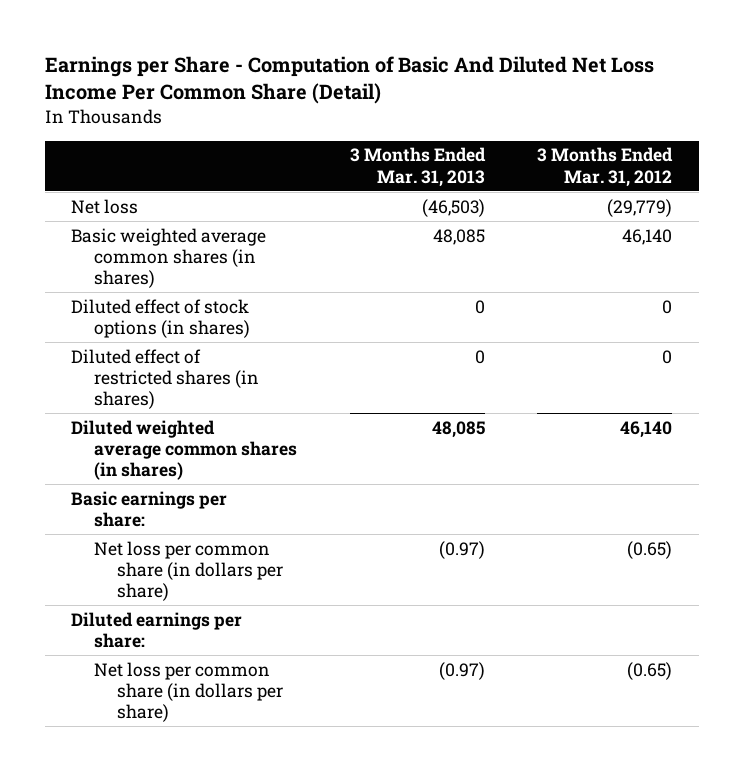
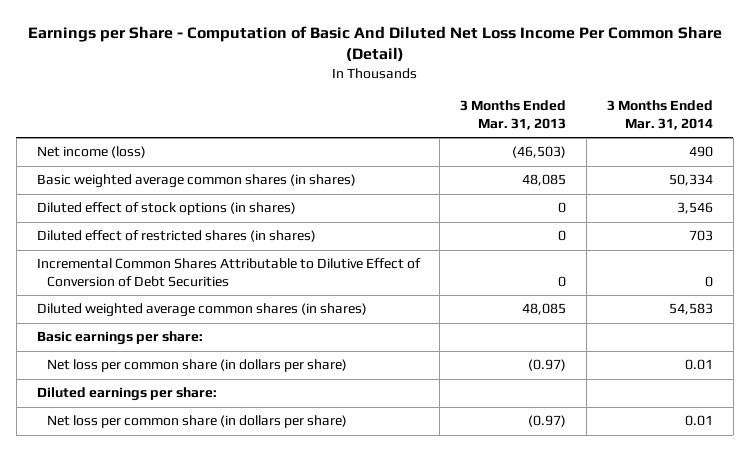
- | 3 Months Ended Mar. 31, 2013 | 3 Months Ended Mar. 31, 2012
+ | 3 Months Ended Mar. 31, 2013 | 3 Months Ended Mar. 31, 2014
- Net loss | (46,503) | (29,779)
+ Net income (loss) | (46,503) | 490
+ Incremental Common Shares Attributable to Dilutive Effect of Conversion of Debt Securities | 0 | 0

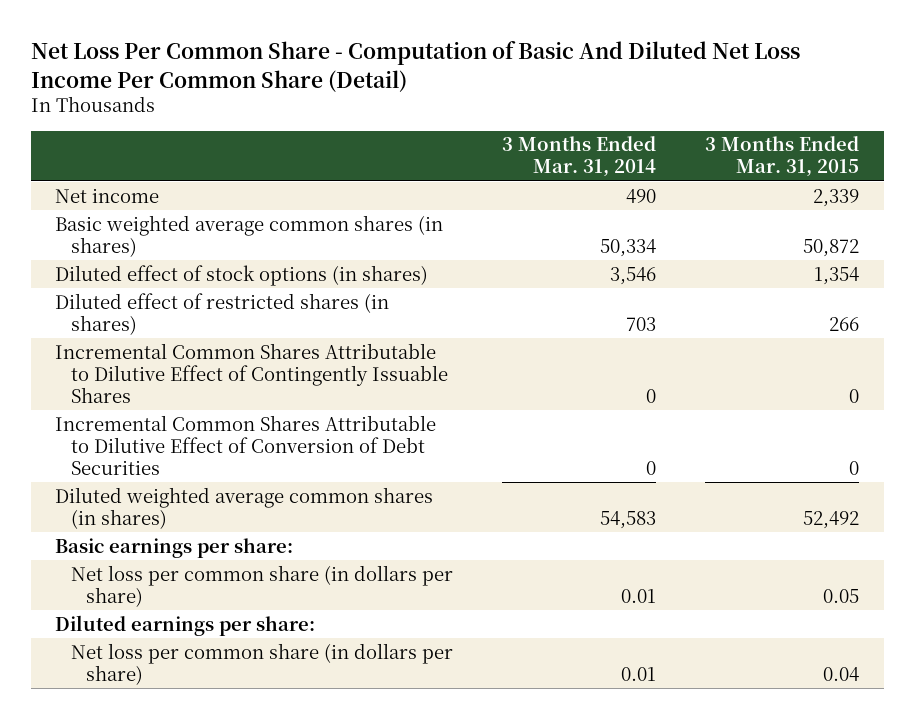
- Earnings per Share - Computation of Basic And Diluted Net Loss Income Per Common Share (Detail)
+ Net Loss Per Common Share - Computation of Basic And Diluted Net Loss Income Per Common Share (Detail)
- | 3 Months Ended Mar. 31, 2013 | 3 Months Ended Mar. 31, 2014
+ | 3 Months Ended Mar. 31, 2014 | 3 Months Ended Mar. 31, 2015
- Net income (loss) | (46,503) | 490
+ Net income | 490 | 2,339
+ Incremental Common Shares Attributable to Dilutive Effect of Contingently Issuable Shares | 0 | 0

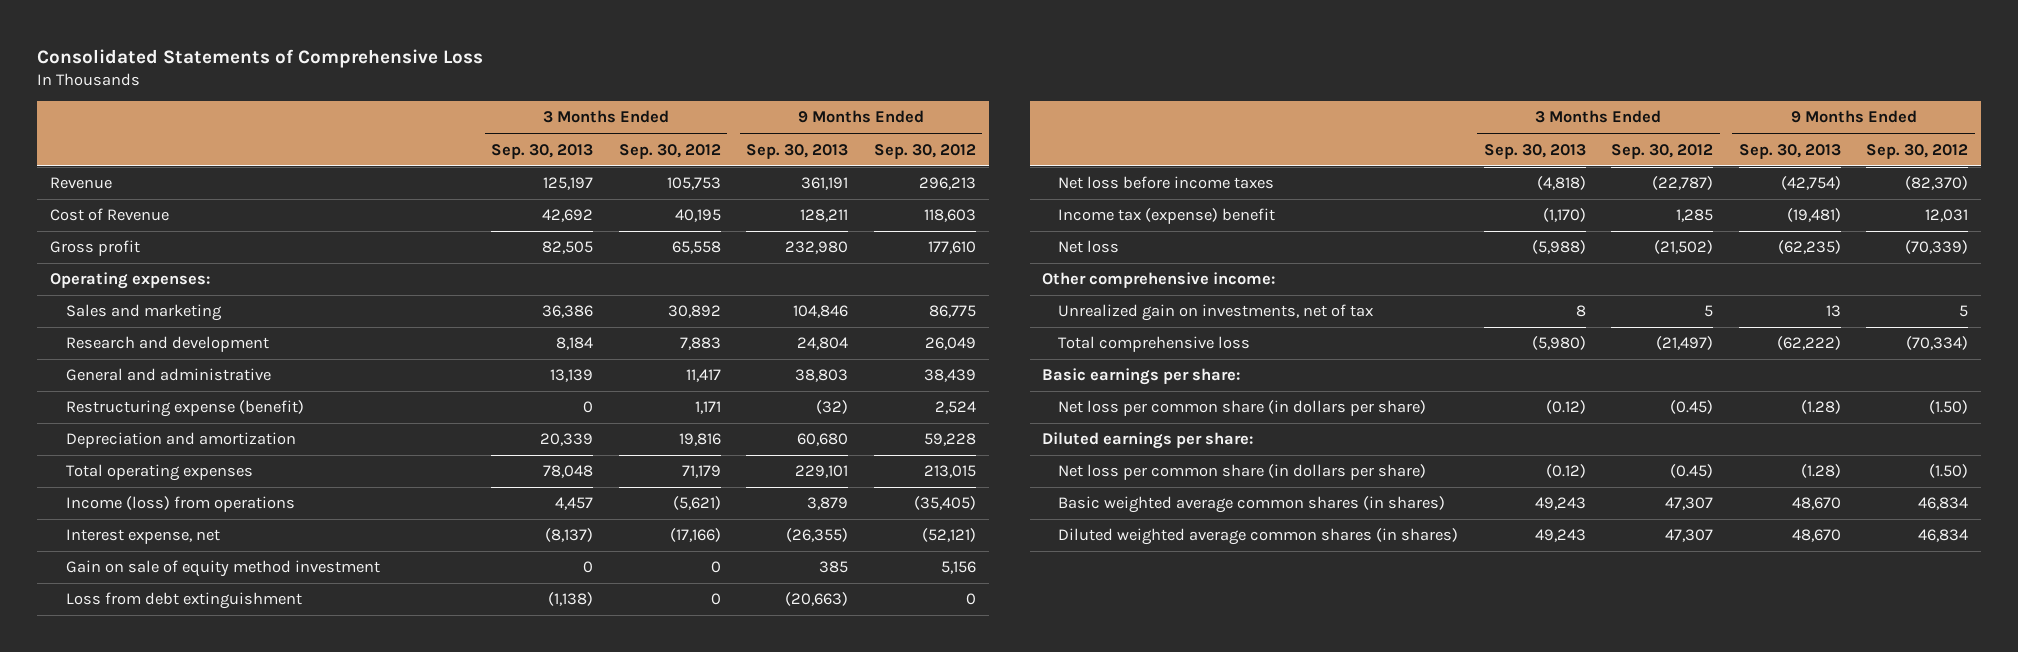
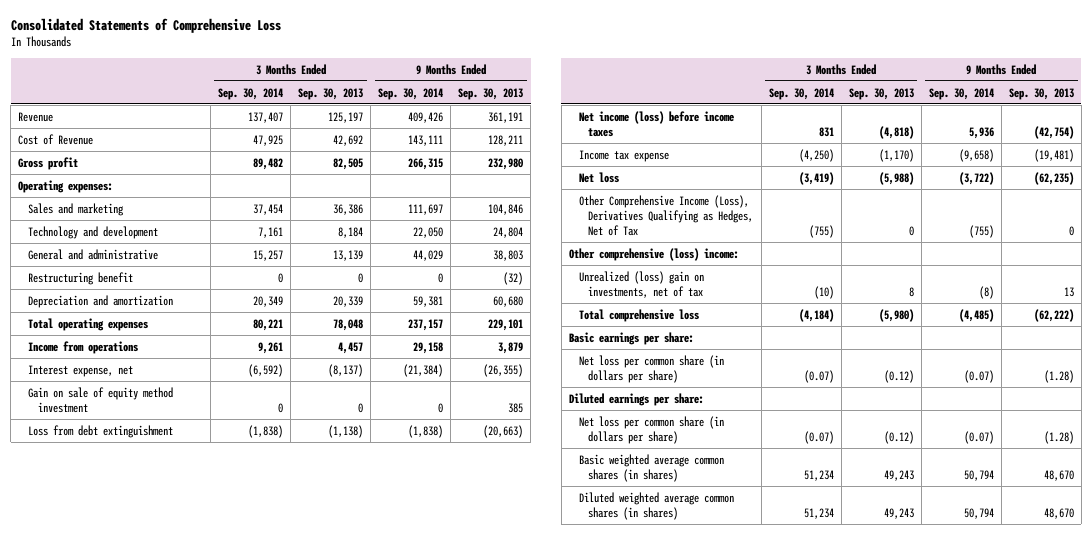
- | 3 Months Ended Sep. 30, 2013 | 3 Months Ended Sep. 30, 2012 | 9 Months Ended Sep. 30, 2013 | 9 Months Ended Sep. 30, 2012
+ | 3 Months Ended Sep. 30, 2014 | 3 Months Ended Sep. 30, 2013 | 9 Months Ended Sep. 30, 2014 | 9 Months Ended Sep. 30, 2013
- Research and development | 8,184 | 7,883 | 24,804 | 26,049
+ Technology and development | 7,161 | 8,184 | 22,050 | 24,804
- Restructuring expense (benefit) | 0 | 1,171 | (32) | 2,524
+ Restructuring benefit | 0 | 0 | 0 | (32)
- Income (loss) from operations | 4,457 | (5,621) | 3,879 | (35,405)
+ Income from operations | 9,261 | 4,457 | 29,158 | 3,879
- Net loss before income taxes | (4,818) | (22,787) | (42,754) | (82,370)
- Income tax (expense) benefit | (1,170) | 1,285 | (19,481) | 12,031
+ Net income (loss) before income taxes | 831 | (4,818) | 5,936 | (42,754)
+ Income tax expense | (4,250) | (1,170) | (9,658) | (19,481)
- Other comprehensive income:
- Unrealized gain on investments, net of tax | 8 | 5 | 13 | 5
+ Other Comprehensive Income (Loss), Derivatives Qualifying as Hedges, Net of Tax | (755) | 0 | (755) | 0
+ Other comprehensive (loss) income:
+ Unrealized (loss) gain on investments, net of tax | (10) | 8 | (8) | 13

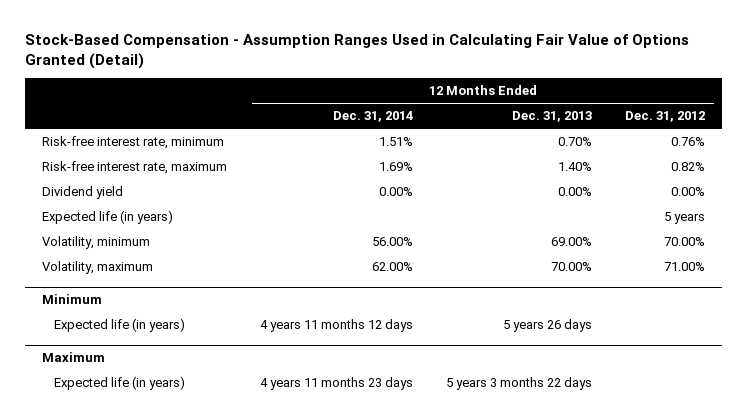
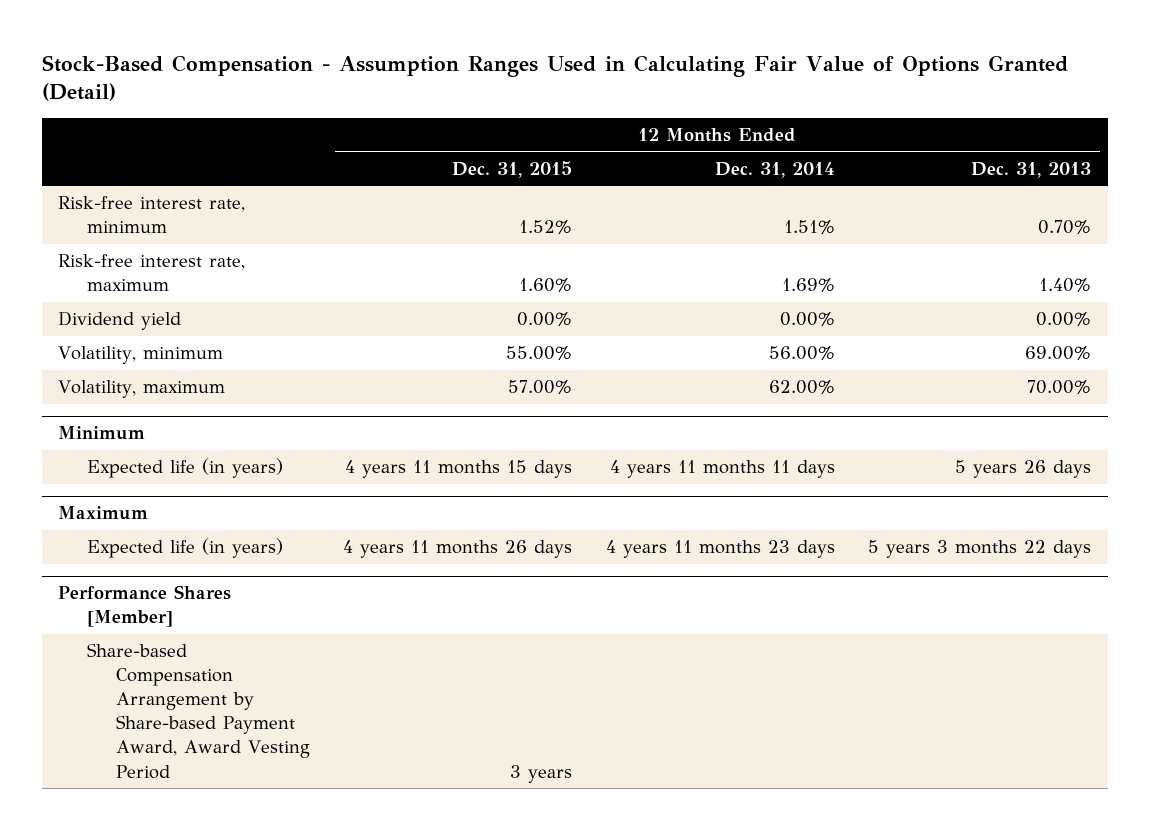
- | 12 Months Ended Dec. 31, 2014 | 12 Months Ended Dec. 31, 2013 | 12 Months Ended Dec. 31, 2012
+ | 12 Months Ended Dec. 31, 2015 | 12 Months Ended Dec. 31, 2014 | 12 Months Ended Dec. 31, 2013
- Expected life (in years) | | | 5 years
@ Minimum
- Expected life (in years) | 4 years 11 months 12 days | 5 years 26 days |
+ Expected life (in years) | 4 years 11 months 15 days | 4 years 11 months 11 days | 5 years 26 days
+ Performance Shares [Member]
+ Share-based Compensation Arrangement by Share-based Payment Award, Award Vesting Period | 3 years | |

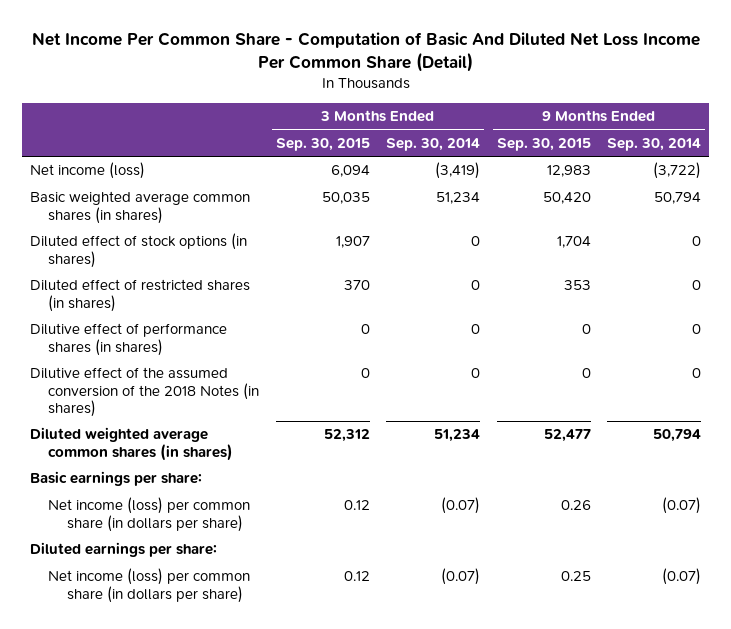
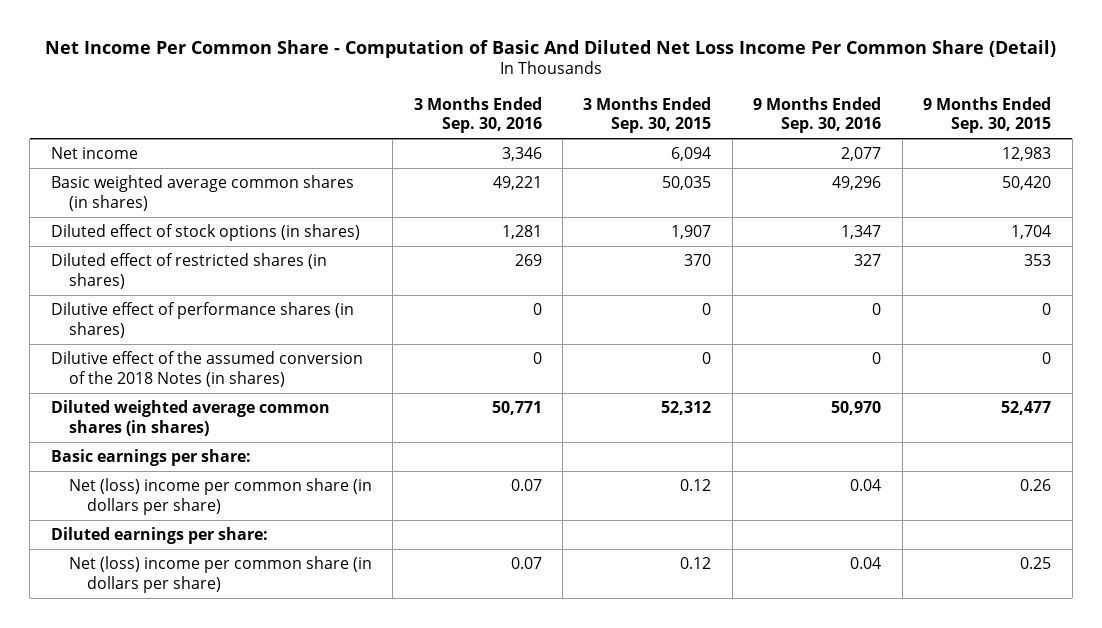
- | 3 Months Ended Sep. 30, 2015 | 3 Months Ended Sep. 30, 2014 | 9 Months Ended Sep. 30, 2015 | 9 Months Ended Sep. 30, 2014
+ | 3 Months Ended Sep. 30, 2016 | 3 Months Ended Sep. 30, 2015 | 9 Months Ended Sep. 30, 2016 | 9 Months Ended Sep. 30, 2015
- Net income (loss) | 6,094 | (3,419) | 12,983 | (3,722)
+ Net income | 3,346 | 6,094 | 2,077 | 12,983
- Net income (loss) per common share (in dollars per share) | 0.12 | (0.07) | 0.26 | (0.07)
+ Net (loss) income per common share (in dollars per share) | 0.07 | 0.12 | 0.04 | 0.26
- Net income (loss) per common share (in dollars per share) | 0.12 | (0.07) | 0.25 | (0.07)
+ Net (loss) income per common share (in dollars per share) | 0.07 | 0.12 | 0.04 | 0.25

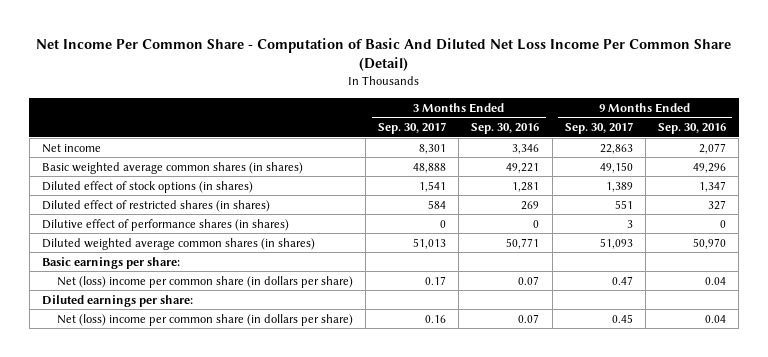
- | 3 Months Ended Sep. 30, 2016 | 3 Months Ended Sep. 30, 2015 | 9 Months Ended Sep. 30, 2016 | 9 Months Ended Sep. 30, 2015
+ | 3 Months Ended Sep. 30, 2017 | 3 Months Ended Sep. 30, 2016 | 9 Months Ended Sep. 30, 2017 | 9 Months Ended Sep. 30, 2016
- Dilutive effect of the assumed conversion of the 2018 Notes (in shares) | 0 | 0 | 0 | 0

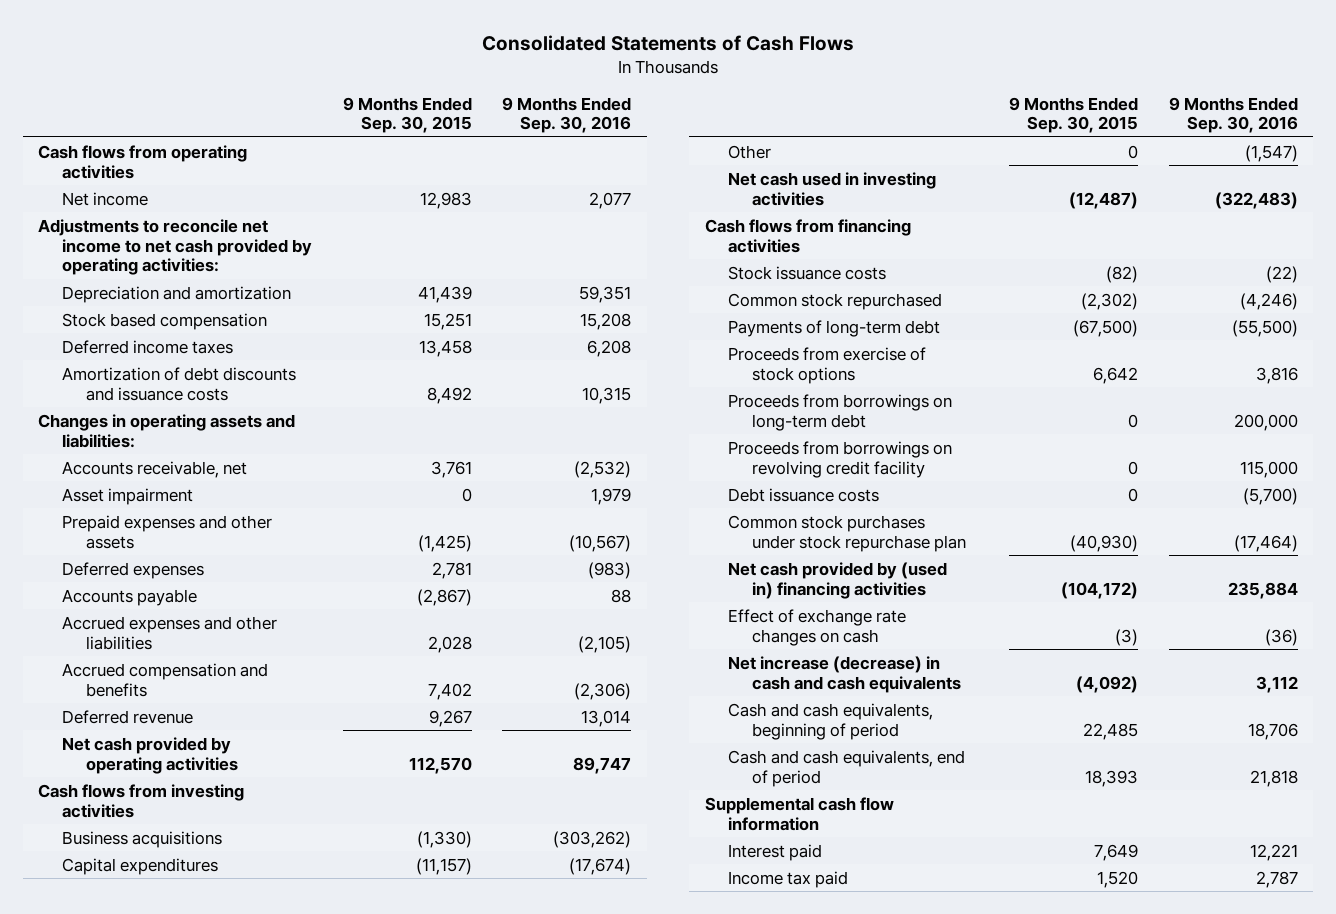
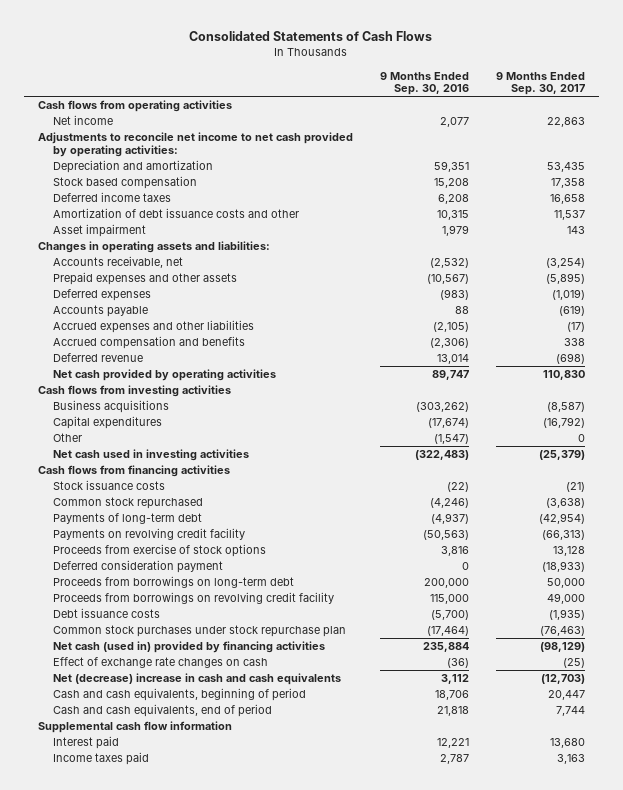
- | 9 Months Ended Sep. 30, 2015 | 9 Months Ended Sep. 30, 2016
+ | 9 Months Ended Sep. 30, 2016 | 9 Months Ended Sep. 30, 2017
- Amortization of debt discounts and issuance costs | 8,492 | 10,315
+ Amortization of debt issuance costs and other | 10,315 | 11,537
moved up: Asset impairment | 1,979 | 143
- Payments of long-term debt | (67,500) | (55,500)
+ Payments of long-term debt | (4,937) | (42,954)
+ Payments on revolving credit facility | (50,563) | (66,313)
+ Deferred consideration payment | 0 | (18,933)
- Net cash provided by (used in) financing activities | (104,172) | 235,884
+ Net cash (used in) provided by financing activities | 235,884 | (98,129)
- Net increase (decrease) in cash and cash equivalents | (4,092) | 3,112
+ Net (decrease) increase in cash and cash equivalents | 3,112 | (12,703)
- Income tax paid | 1,520 | 2,787
+ Income taxes paid | 2,787 | 3,163

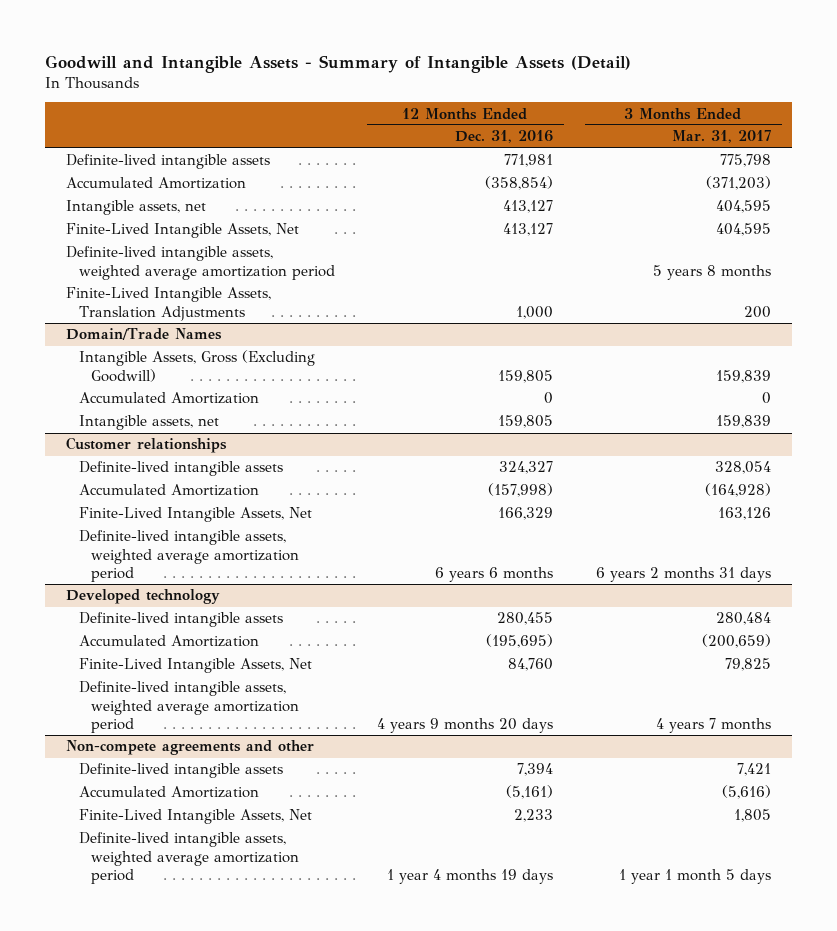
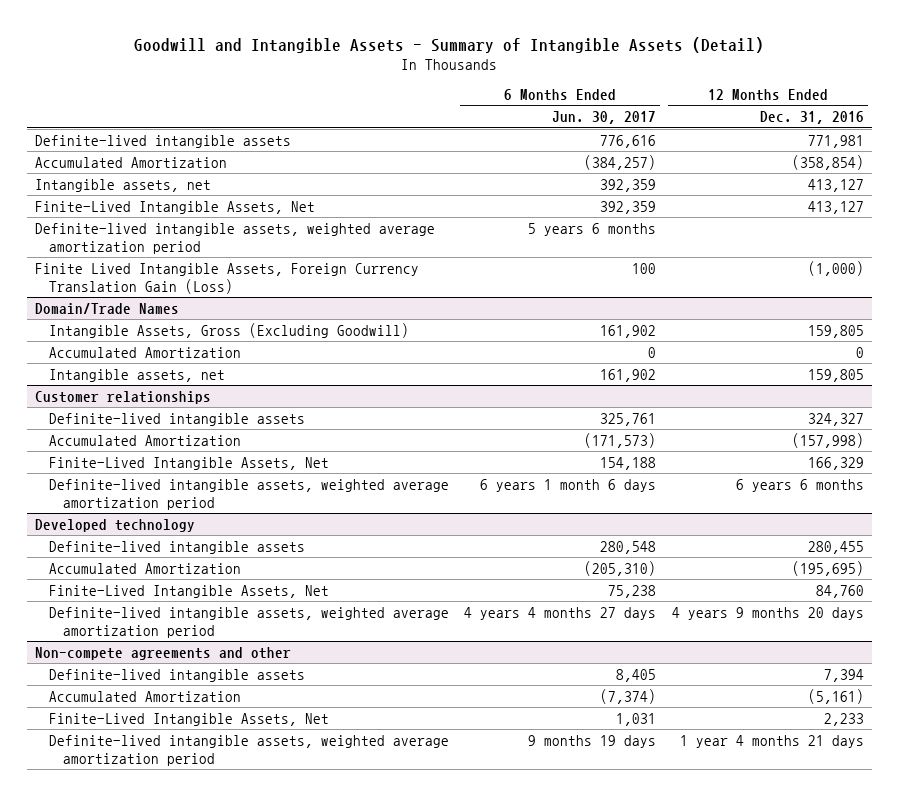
- | 12 Months Ended Dec. 31, 2016 | 3 Months Ended Mar. 31, 2017
+ | 6 Months Ended Jun. 30, 2017 | 12 Months Ended Dec. 31, 2016
- Finite-Lived Intangible Assets, Translation Adjustments | 1,000 | 200
+ Finite Lived Intangible Assets, Foreign Currency Translation Gain (Loss) | 100 | (1,000)
@ Non-compete agreements and other
- Definite-lived intangible assets, weighted average amortization period | 1 year 4 months 19 days | 1 year 1 month 5 days
+ Definite-lived intangible assets, weighted average amortization period | 9 months 19 days | 1 year 4 months 21 days

